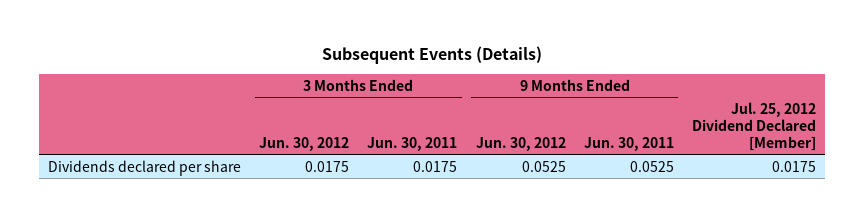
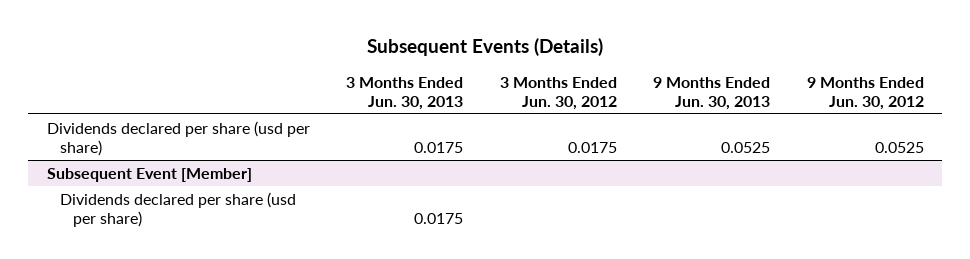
- | 3 Months Ended Jun. 30, 2012 | 3 Months Ended Jun. 30, 2011 | 9 Months Ended Jun. 30, 2012 | 9 Months Ended Jun. 30, 2011 | Jul. 25, 2012 Dividend Declared [Member]
+ | 3 Months Ended Jun. 30, 2013 | 3 Months Ended Jun. 30, 2012 | 9 Months Ended Jun. 30, 2013 | 9 Months Ended Jun. 30, 2012
- Dividends declared per share | 0.0175 | 0.0175 | 0.0525 | 0.0525 | 0.0175
+ Dividends declared per share (usd per share) | 0.0175 | 0.0175 | 0.0525 | 0.0525
+ Subsequent Event [Member]
+ Dividends declared per share (usd per share) | 0.0175 | | |

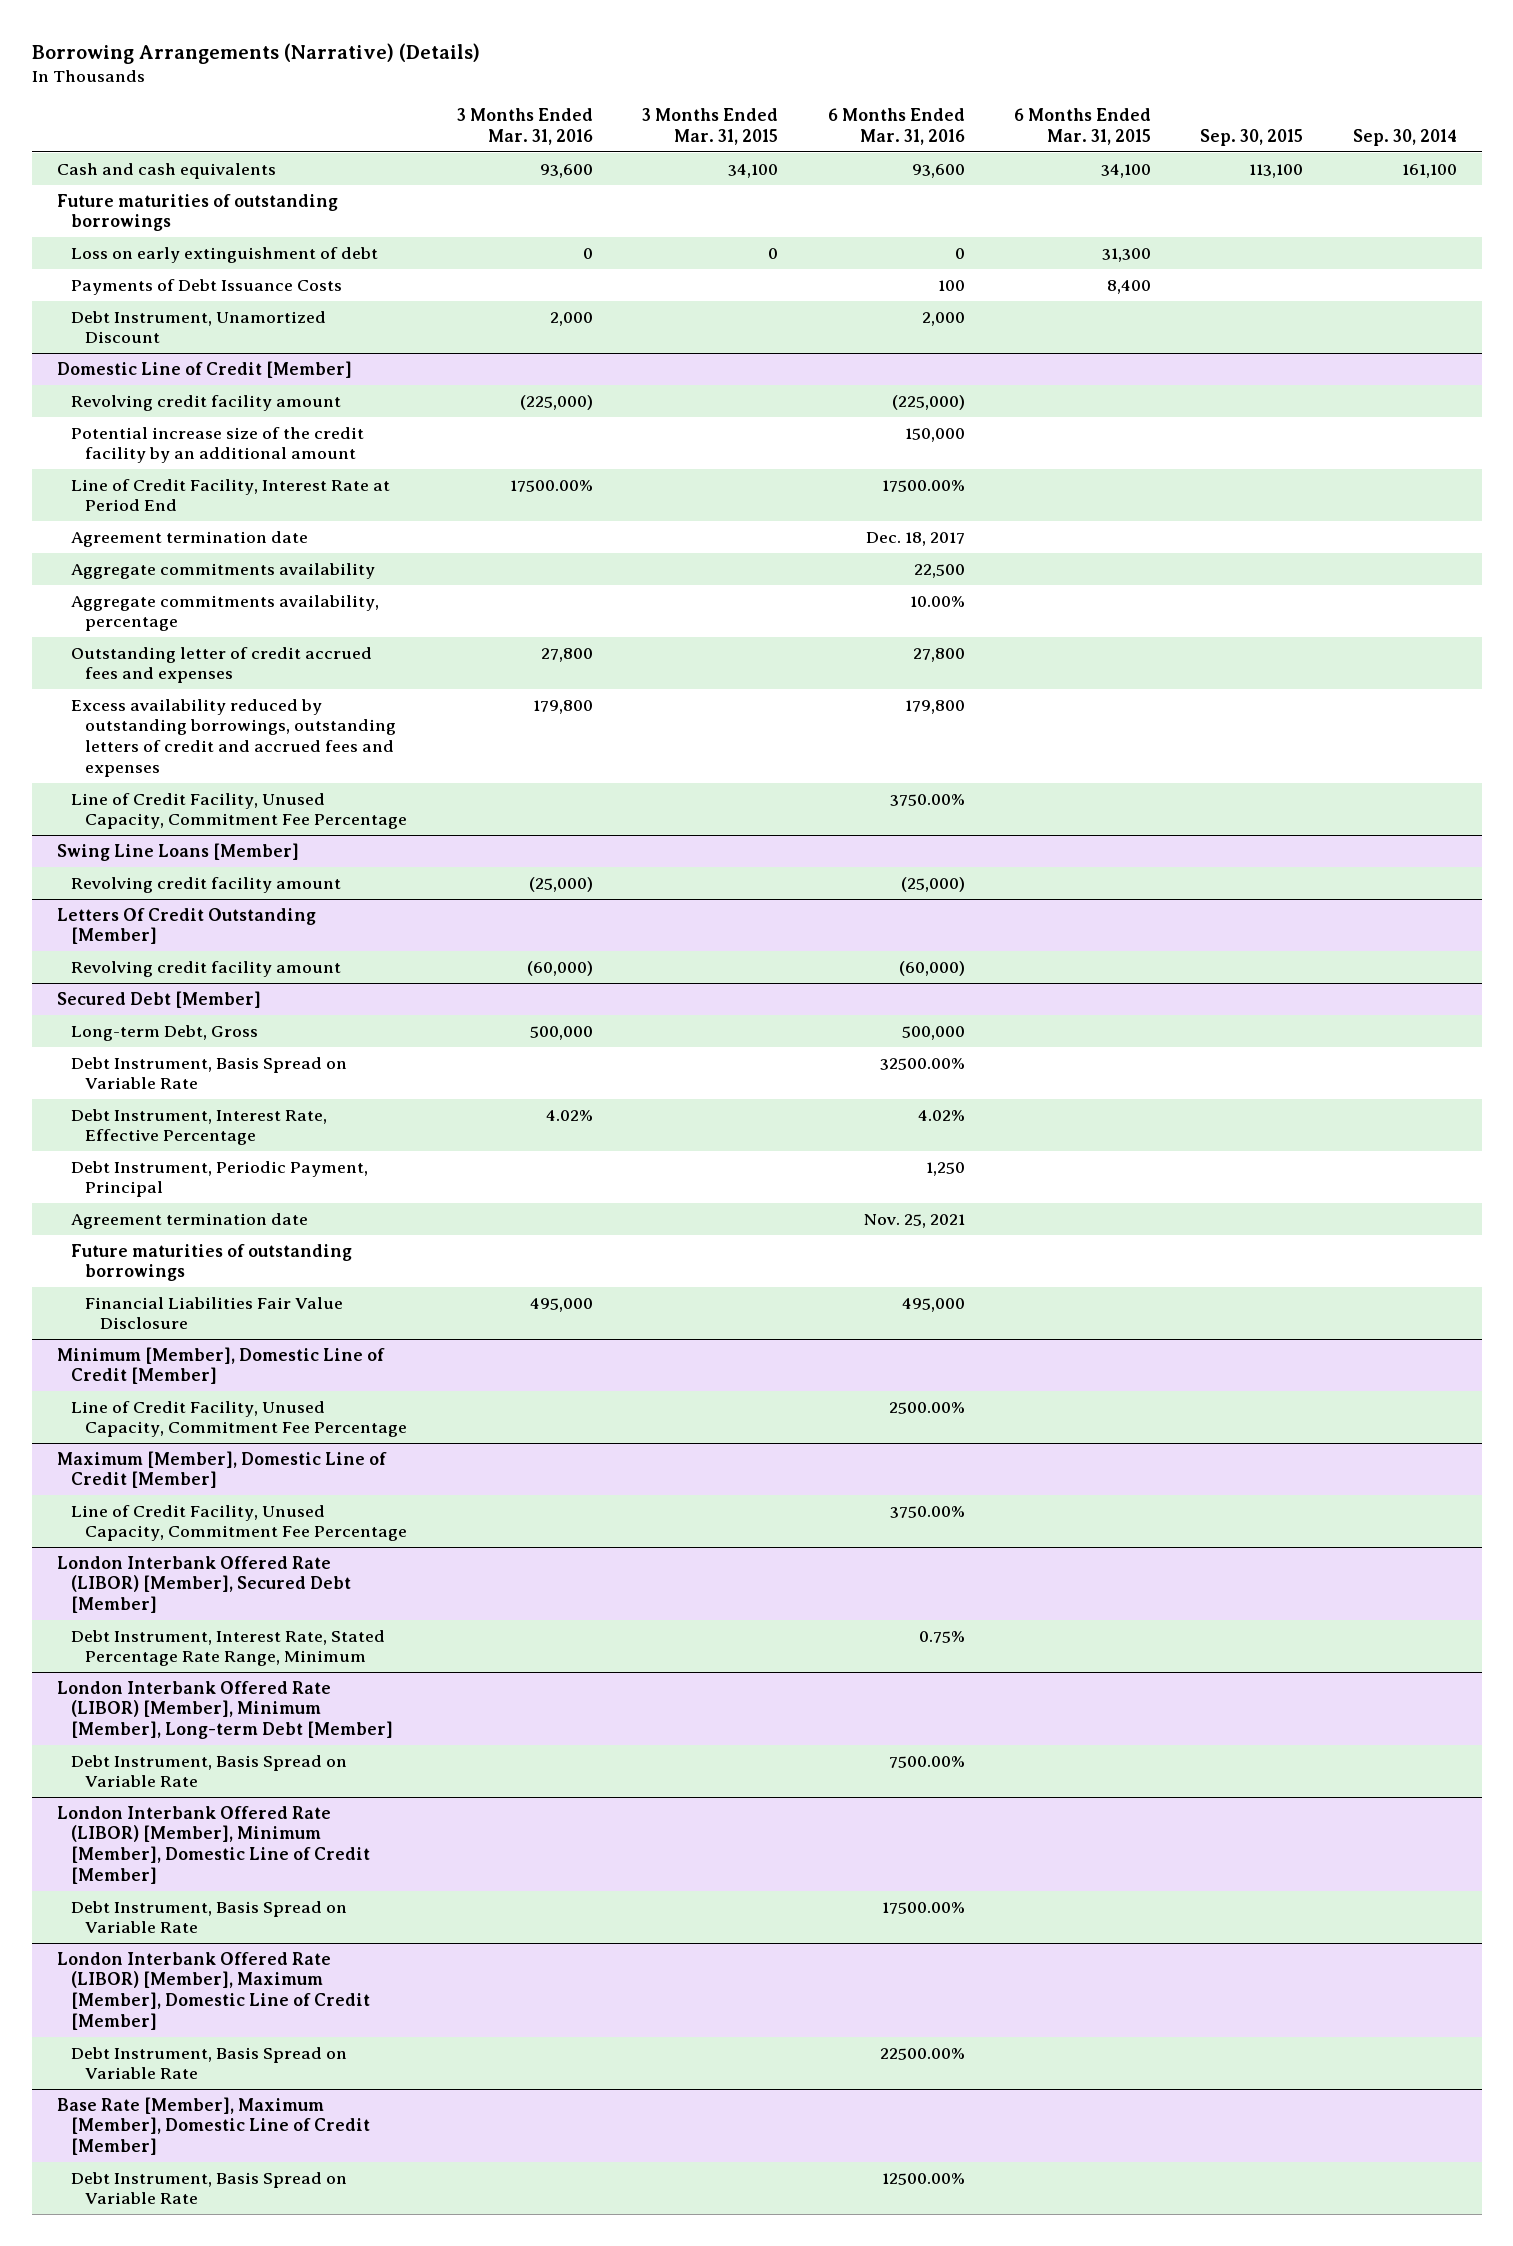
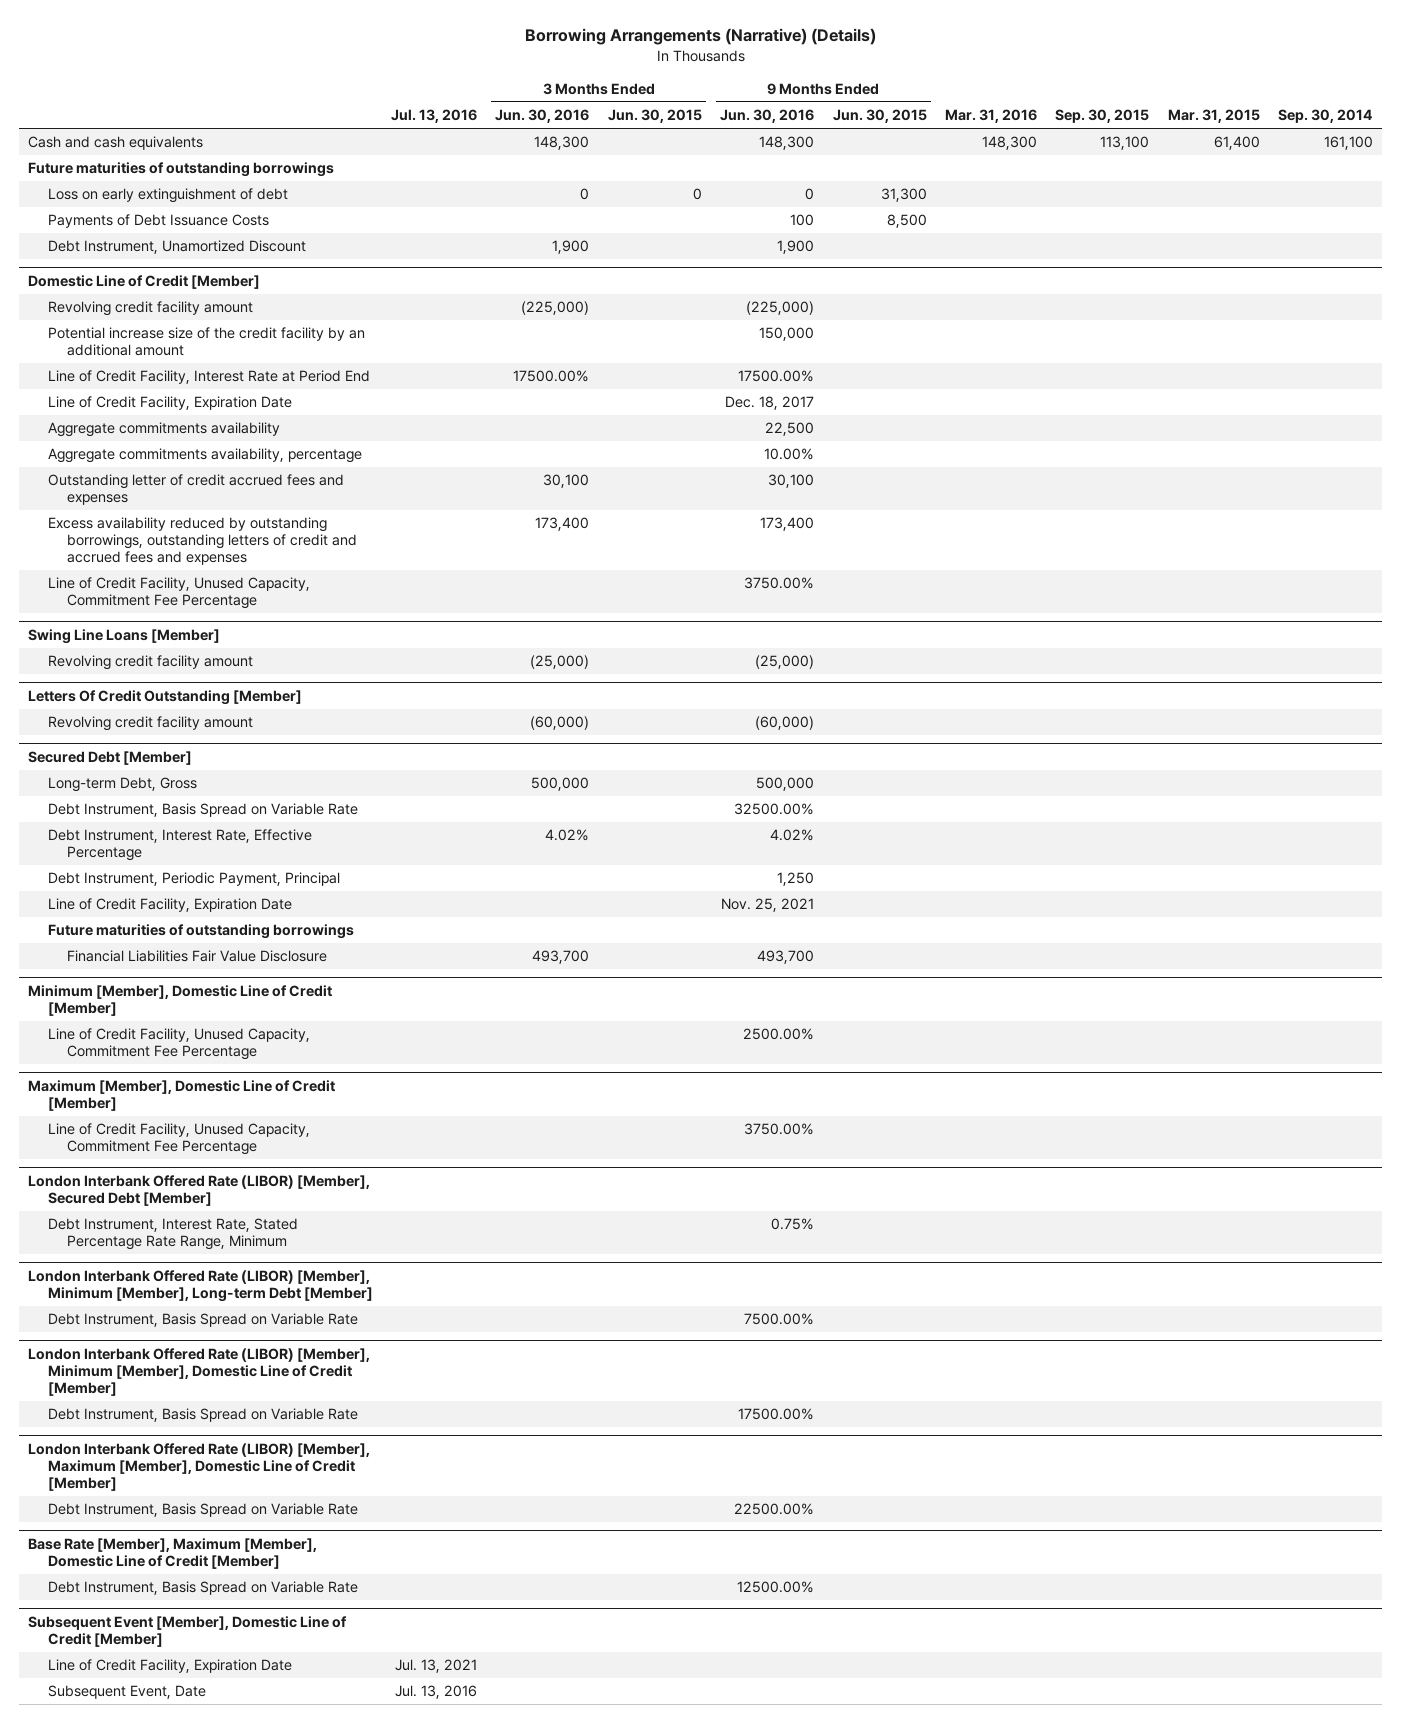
- | 3 Months Ended Mar. 31, 2016 | 3 Months Ended Mar. 31, 2015 | 6 Months Ended Mar. 31, 2016 | 6 Months Ended Mar. 31, 2015 | Sep. 30, 2015 | Sep. 30, 2014
+ | Jul. 13, 2016 | 3 Months Ended Jun. 30, 2016 | 3 Months Ended Jun. 30, 2015 | 9 Months Ended Jun. 30, 2016 | 9 Months Ended Jun. 30, 2015 | Mar. 31, 2016 | Sep. 30, 2015 | Mar. 31, 2015 | Sep. 30, 2014
@ Domestic Line of Credit [Member]
- Agreement termination date | | | Dec. 18, 2017 | | |
+ Line of Credit Facility, Expiration Date | | | | Dec. 18, 2017 | | | | |
@ Secured Debt [Member]
- Agreement termination date | | | Nov. 25, 2021 | | |
+ Line of Credit Facility, Expiration Date | | | | Nov. 25, 2021 | | | | |
+ Subsequent Event [Member], Domestic Line of Credit [Member]
+ Line of Credit Facility, Expiration Date | Jul. 13, 2021 | | | | | | | |
+ Subsequent Event, Date | Jul. 13, 2016 | | | | | | | |

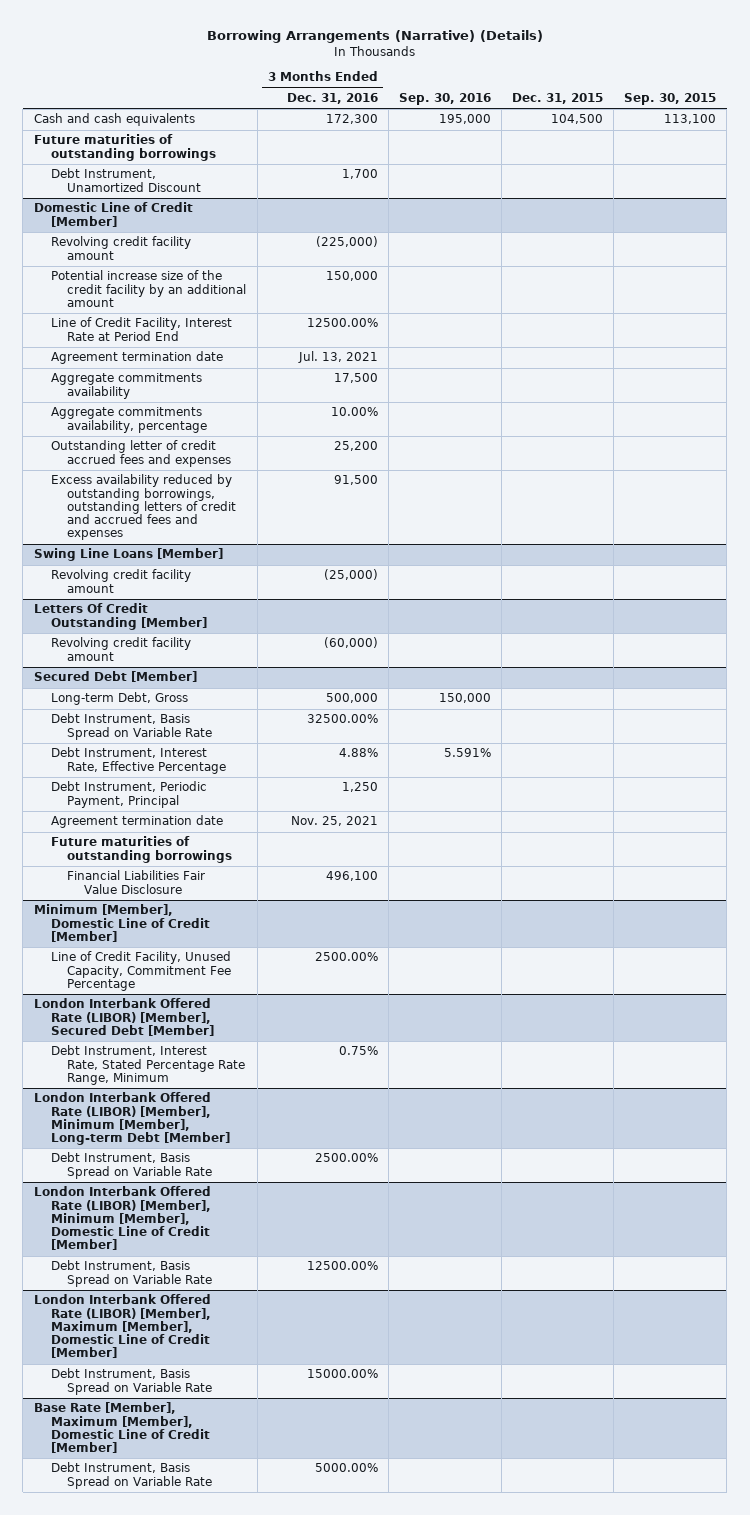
- | Jul. 13, 2016 | 3 Months Ended Jun. 30, 2016 | 3 Months Ended Jun. 30, 2015 | 9 Months Ended Jun. 30, 2016 | 9 Months Ended Jun. 30, 2015 | Mar. 31, 2016 | Sep. 30, 2015 | Mar. 31, 2015 | Sep. 30, 2014
+ | 3 Months Ended Dec. 31, 2016 | Sep. 30, 2016 | Dec. 31, 2015 | Sep. 30, 2015
- Loss on early extinguishment of debt | | 0 | 0 | 0 | 31,300 | | | |
- Payments of Debt Issuance Costs | | | | 100 | 8,500 | | | |
@ Domestic Line of Credit [Member]
- Line of Credit Facility, Expiration Date | | | | Dec. 18, 2017 | | | | |
+ Agreement termination date | Jul. 13, 2021 | | |
- Line of Credit Facility, Unused Capacity, Commitment Fee Percentage | | | | 3750.00% | | | | |
@ Secured Debt [Member]
- Line of Credit Facility, Expiration Date | | | | Nov. 25, 2021 | | | | |
+ Agreement termination date | Nov. 25, 2021 | | |
- Maximum [Member], Domestic Line of Credit [Member]
- Line of Credit Facility, Unused Capacity, Commitment Fee Percentage | | | | 3750.00% | | | | |
- Subsequent Event [Member], Domestic Line of Credit [Member]
- Line of Credit Facility, Expiration Date | Jul. 13, 2021 | | | | | | | |
- Subsequent Event, Date | Jul. 13, 2016 | | | | | | | |

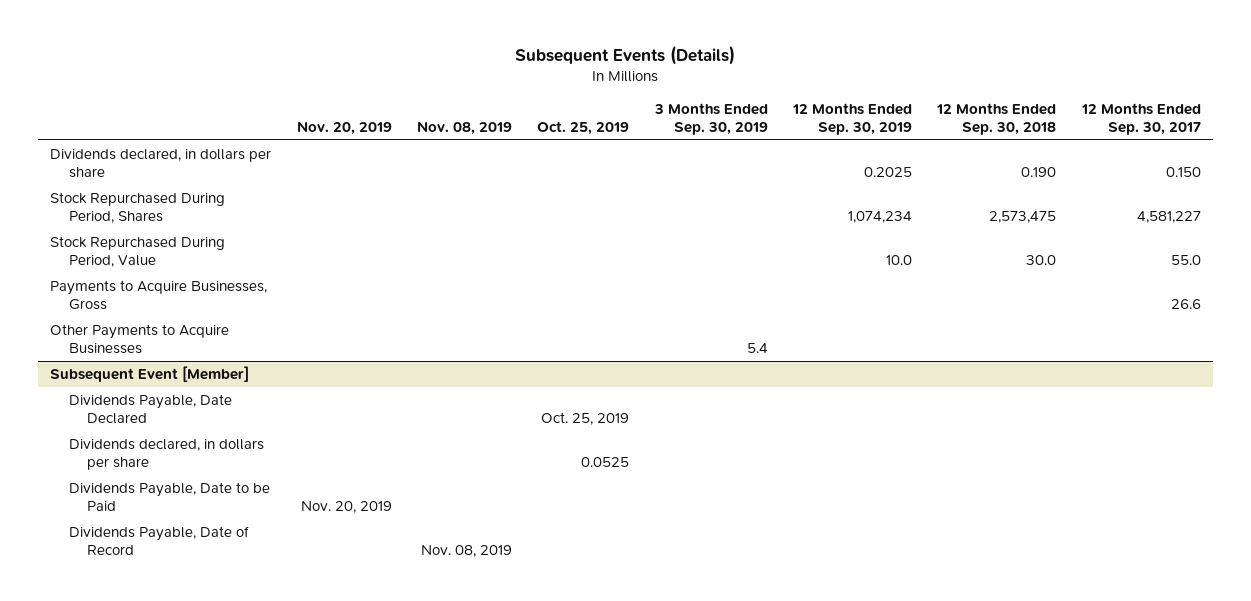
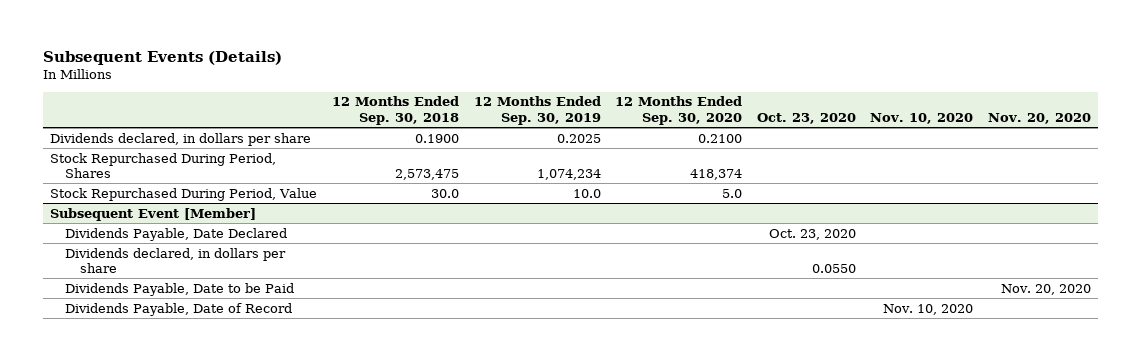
- | Nov. 20, 2019 | Nov. 08, 2019 | Oct. 25, 2019 | 3 Months Ended Sep. 30, 2019 | 12 Months Ended Sep. 30, 2019 | 12 Months Ended Sep. 30, 2018 | 12 Months Ended Sep. 30, 2017
+ | 12 Months Ended Sep. 30, 2018 | 12 Months Ended Sep. 30, 2019 | 12 Months Ended Sep. 30, 2020 | Oct. 23, 2020 | Nov. 10, 2020 | Nov. 20, 2020
- Dividends declared, in dollars per share | | | | | 0.2025 | 0.190 | 0.150
+ Dividends declared, in dollars per share | 0.1900 | 0.2025 | 0.2100 | | |
- Payments to Acquire Businesses, Gross | | | | | | | 26.6
- Other Payments to Acquire Businesses | | | | 5.4 | | |

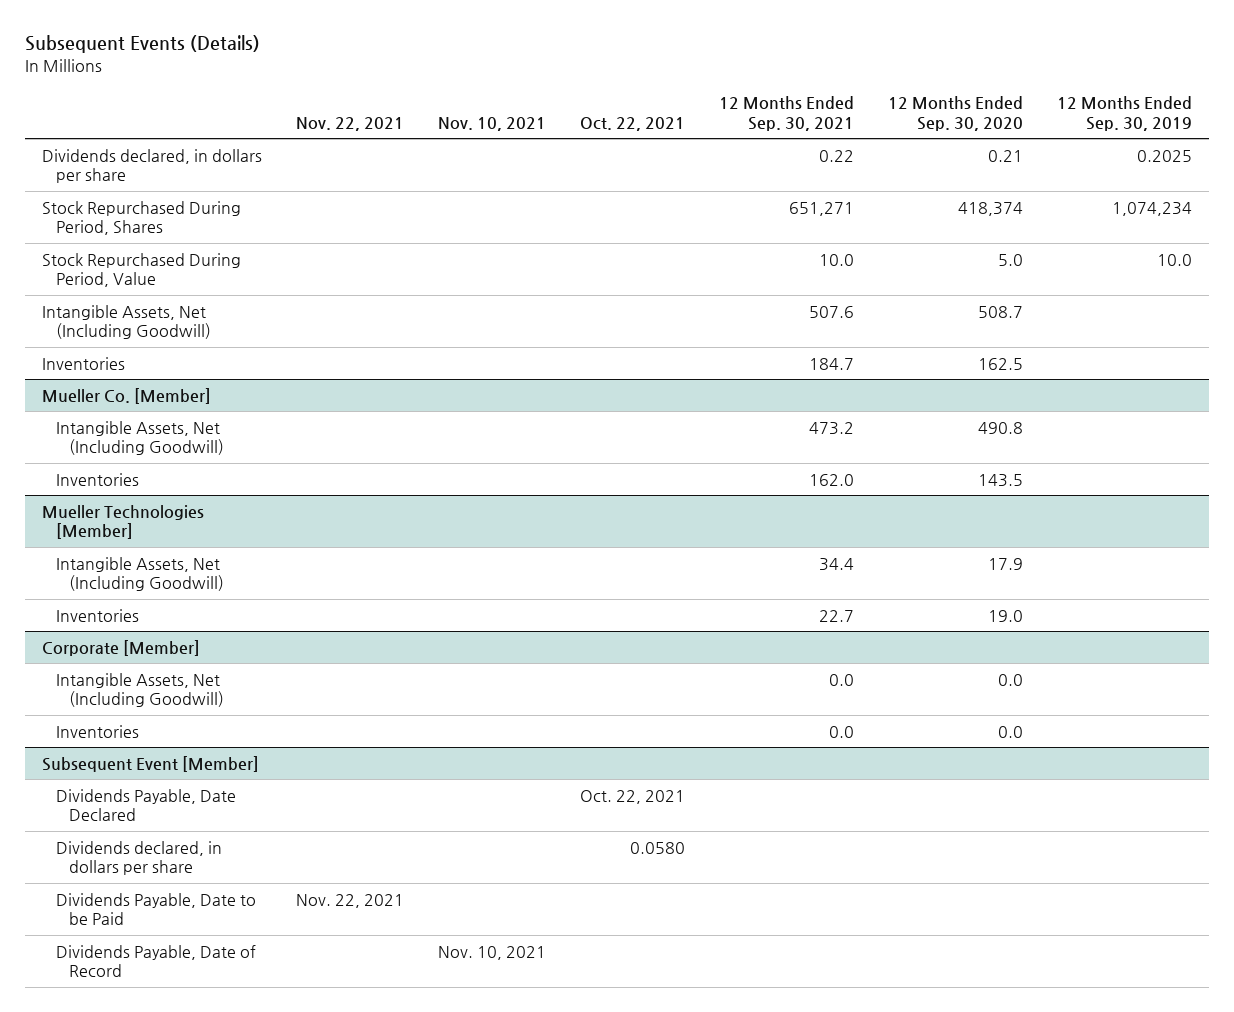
- | 12 Months Ended Sep. 30, 2018 | 12 Months Ended Sep. 30, 2019 | 12 Months Ended Sep. 30, 2020 | Oct. 23, 2020 | Nov. 10, 2020 | Nov. 20, 2020
+ | Nov. 22, 2021 | Nov. 10, 2021 | Oct. 22, 2021 | 12 Months Ended Sep. 30, 2021 | 12 Months Ended Sep. 30, 2020 | 12 Months Ended Sep. 30, 2019
- Dividends declared, in dollars per share | 0.1900 | 0.2025 | 0.2100 | | |
+ Dividends declared, in dollars per share | | | | 0.22 | 0.21 | 0.2025
+ Intangible Assets, Net (Including Goodwill) | | | | 507.6 | 508.7 |
+ Inventories | | | | 184.7 | 162.5 |
+ Mueller Co. [Member]
+ Intangible Assets, Net (Including Goodwill) | | | | 473.2 | 490.8 |
+ Inventories | | | | 162.0 | 143.5 |
+ Mueller Technologies [Member]
+ Intangible Assets, Net (Including Goodwill) | | | | 34.4 | 17.9 |
+ Inventories | | | | 22.7 | 19.0 |
+ Corporate [Member]
+ Intangible Assets, Net (Including Goodwill) | | | | 0.0 | 0.0 |
+ Inventories | | | | 0.0 | 0.0 |

